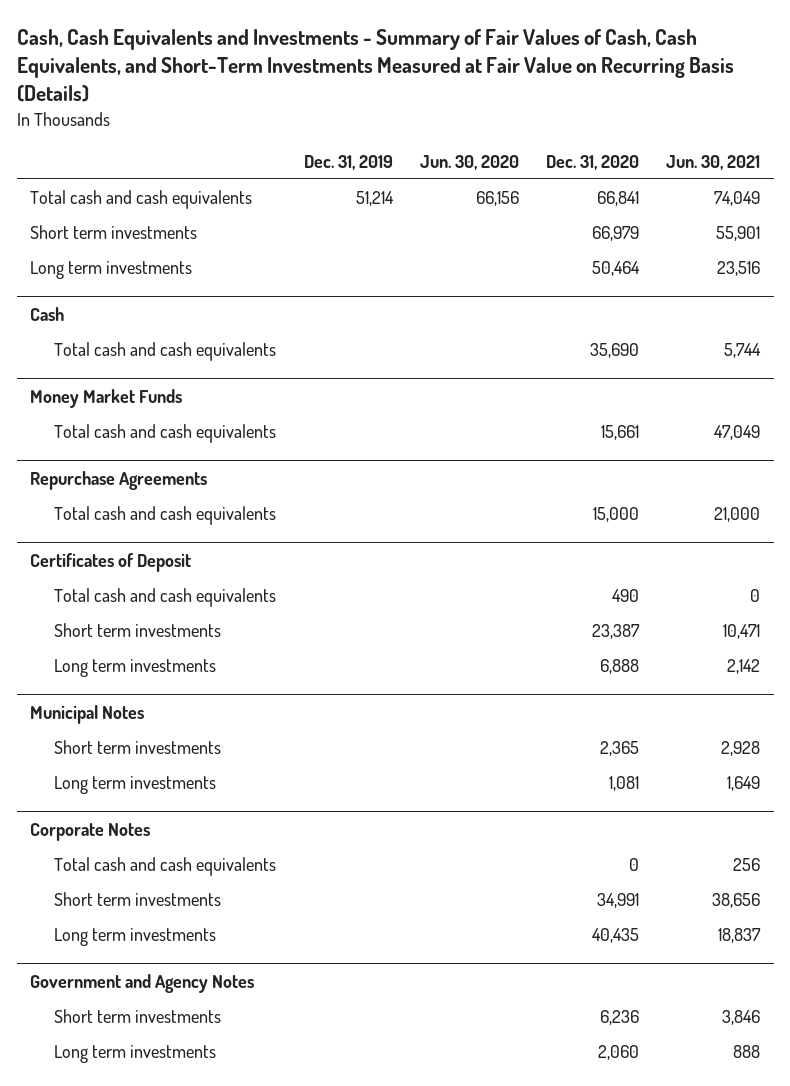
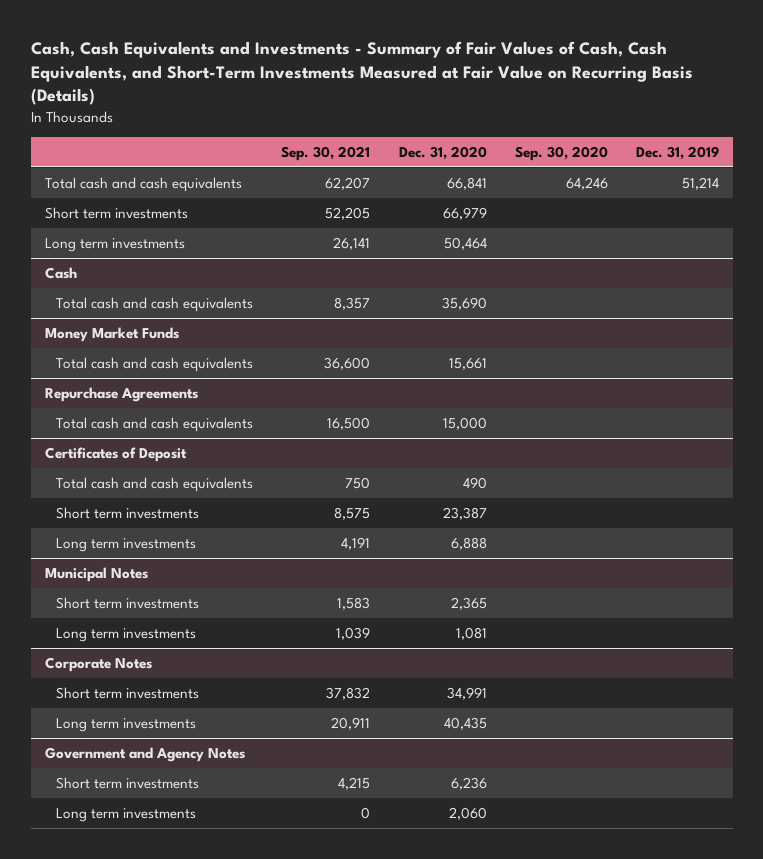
- | Dec. 31, 2019 | Jun. 30, 2020 | Dec. 31, 2020 | Jun. 30, 2021
+ | Sep. 30, 2021 | Dec. 31, 2020 | Sep. 30, 2020 | Dec. 31, 2019
@ Corporate Notes
- Total cash and cash equivalents | | | 0 | 256

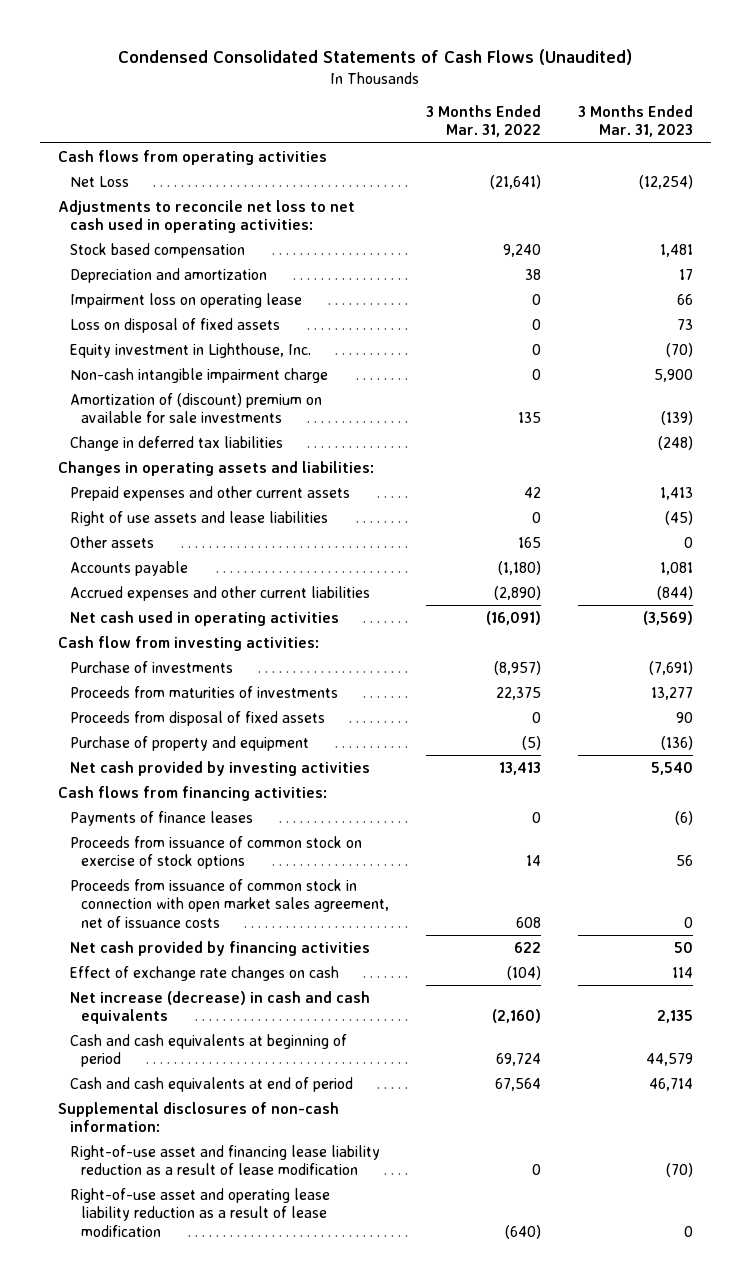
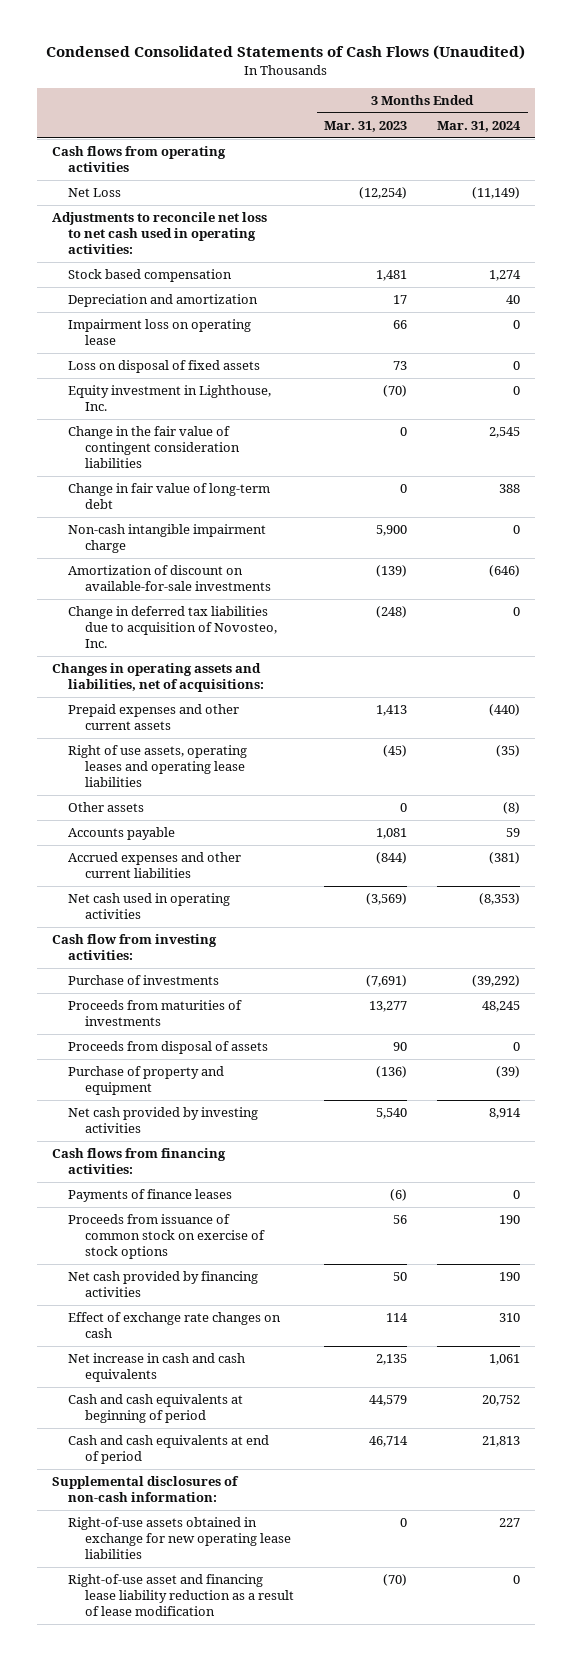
- | 3 Months Ended Mar. 31, 2022 | 3 Months Ended Mar. 31, 2023
+ | 3 Months Ended Mar. 31, 2023 | 3 Months Ended Mar. 31, 2024
+ Change in the fair value of contingent consideration liabilities | 0 | 2,545
+ Change in fair value of long-term debt | 0 | 388
- Amortization of (discount) premium on available for sale investments | 135 | (139)
- Change in deferred tax liabilities | | (248)
- Changes in operating assets and liabilities:
+ Amortization of discount on available-for-sale investments | (139) | (646)
+ Change in deferred tax liabilities due to acquisition of Novosteo, Inc. | (248) | 0
+ Changes in operating assets and liabilities, net of acquisitions:
- Right of use assets and lease liabilities | 0 | (45)
+ Right of use assets, operating leases and operating lease liabilities | (45) | (35)
- Proceeds from disposal of fixed assets | 0 | 90
+ Proceeds from disposal of assets | 90 | 0
- Proceeds from issuance of common stock in connection with open market sales agreement, net of issuance costs | 608 | 0
- Net increase (decrease) in cash and cash equivalents | (2,160) | 2,135
+ Net increase in cash and cash equivalents | 2,135 | 1,061
+ Right-of-use assets obtained in exchange for new operating lease liabilities | 0 | 227
- Right-of-use asset and operating lease liability reduction as a result of lease modification | (640) | 0

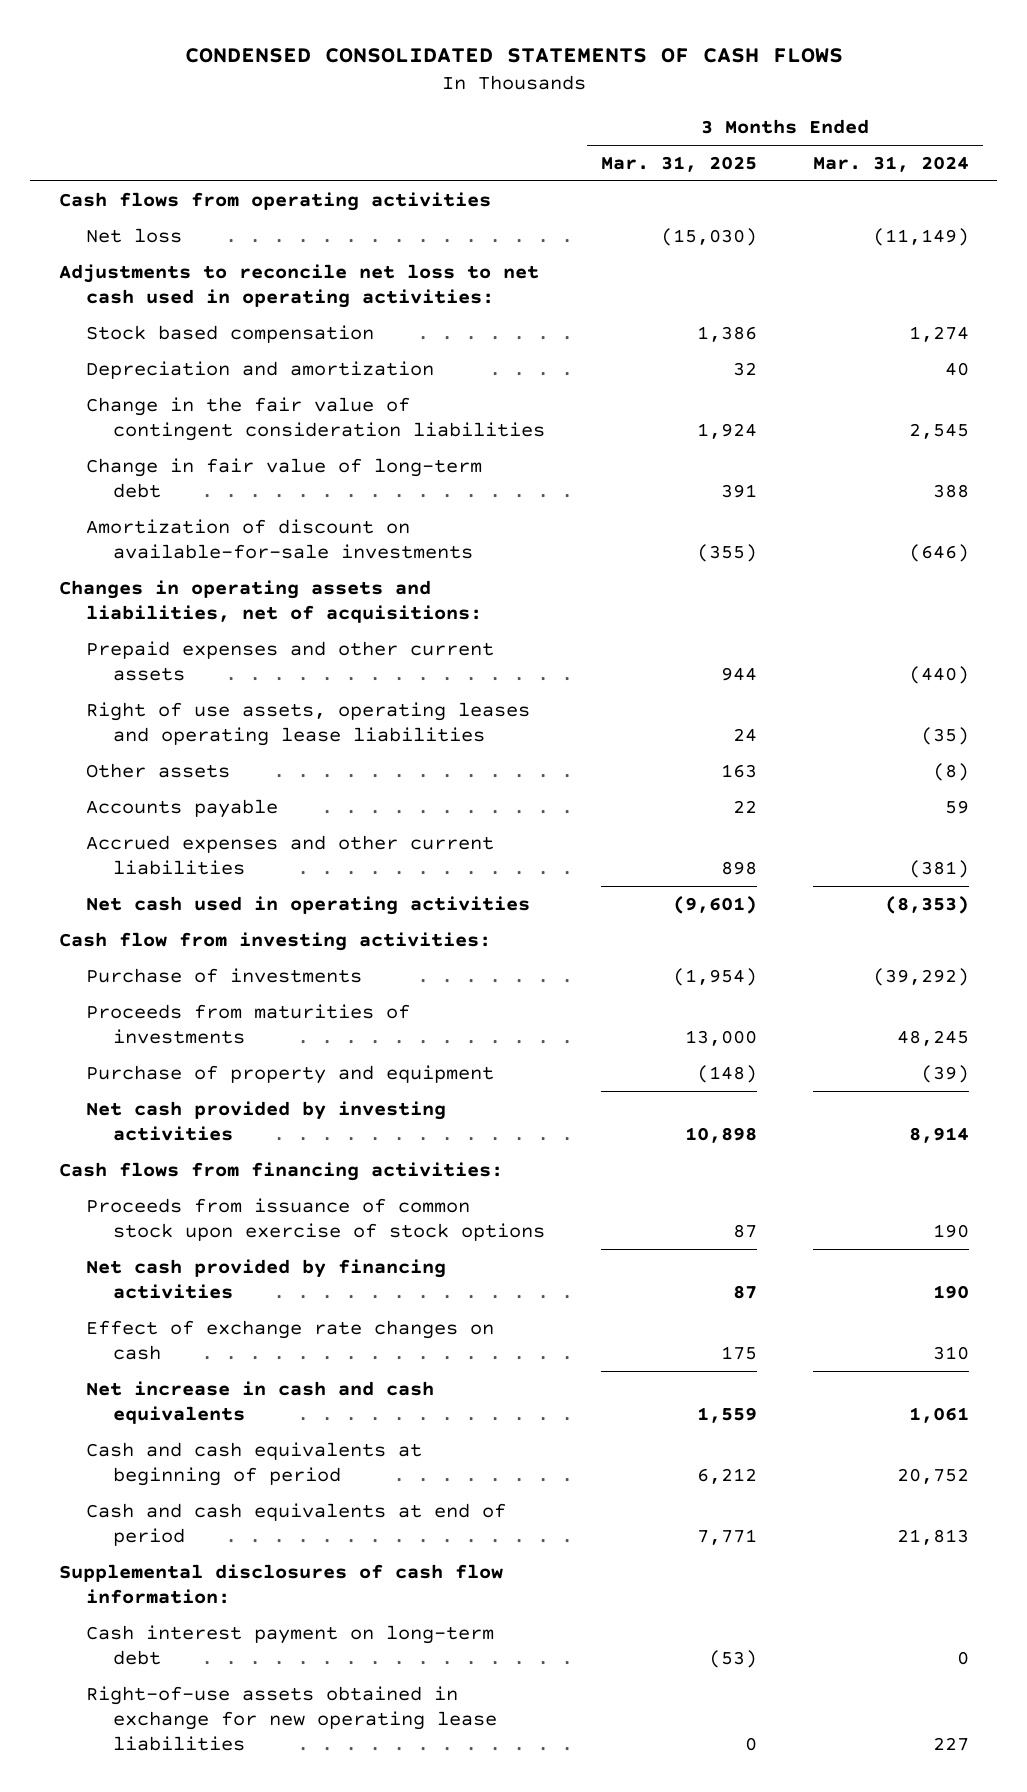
- Condensed Consolidated Statements of Cash Flows (Unaudited)
+ CONDENSED CONSOLIDATED STATEMENTS OF CASH FLOWS
- | 3 Months Ended Mar. 31, 2023 | 3 Months Ended Mar. 31, 2024
+ | 3 Months Ended Mar. 31, 2025 | 3 Months Ended Mar. 31, 2024
- Net Loss | (12,254) | (11,149)
+ Net loss | (15,030) | (11,149)
- Impairment loss on operating lease | 66 | 0
- Loss on disposal of fixed assets | 73 | 0
- Equity investment in Lighthouse, Inc. | (70) | 0
- Non-cash intangible impairment charge | 5,900 | 0
- Change in deferred tax liabilities due to acquisition of Novosteo, Inc. | (248) | 0
- Proceeds from disposal of assets | 90 | 0
- Payments of finance leases | (6) | 0
- Proceeds from issuance of common stock on exercise of stock options | 56 | 190
+ Proceeds from issuance of common stock upon exercise of stock options | 87 | 190
- Supplemental disclosures of non-cash information:
+ Supplemental disclosures of cash flow information:
+ Cash interest payment on long-term debt | (53) | 0
- Right-of-use asset and financing lease liability reduction as a result of lease modification | (70) | 0

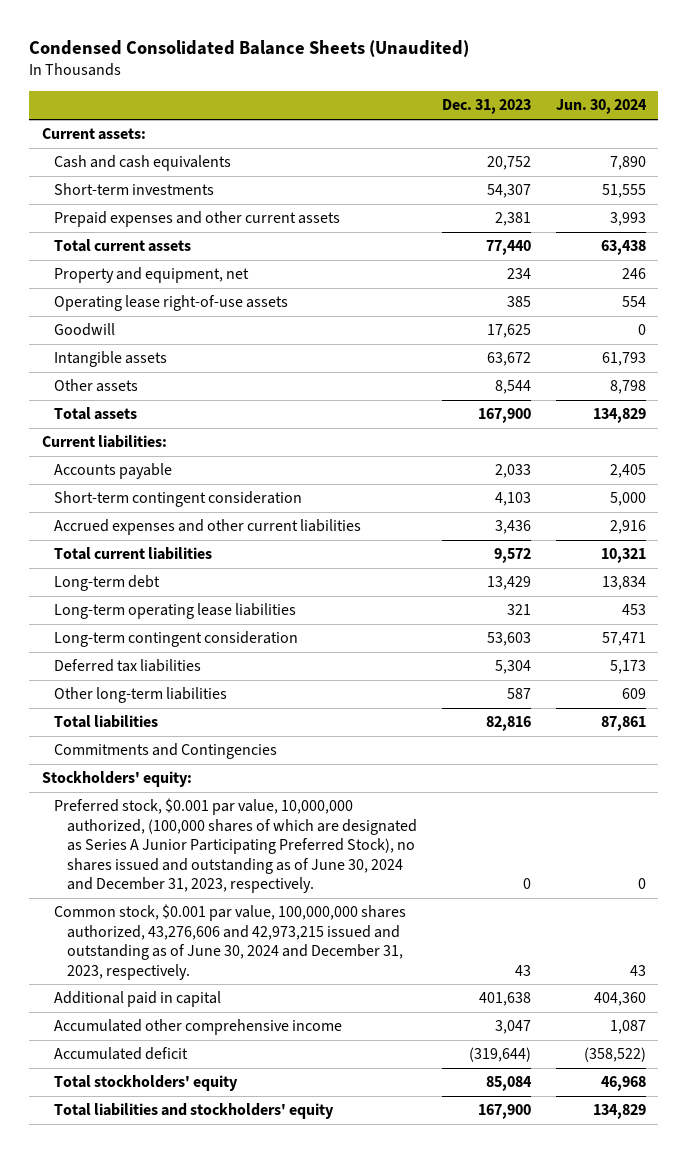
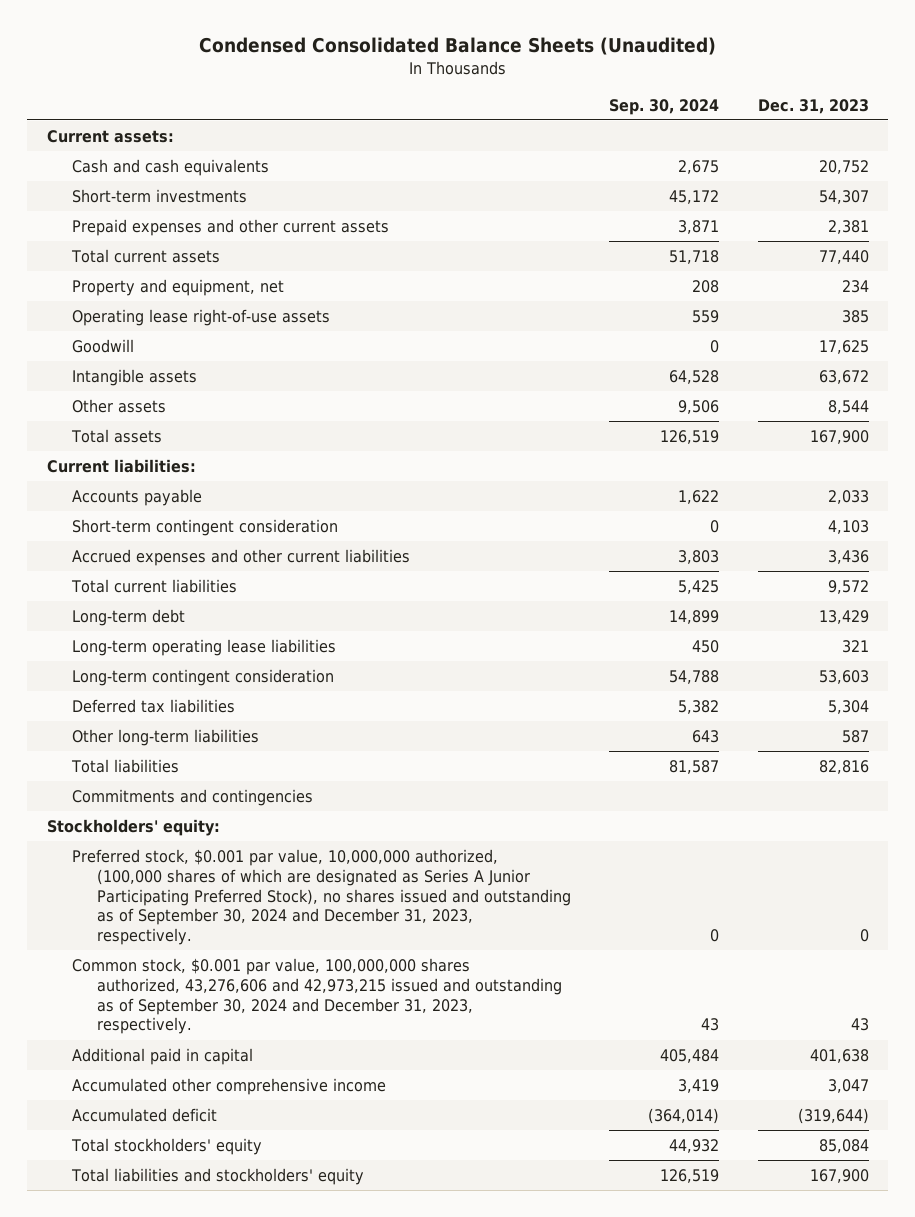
- | Dec. 31, 2023 | Jun. 30, 2024
+ | Sep. 30, 2024 | Dec. 31, 2023
- Commitments and Contingencies
+ Commitments and contingencies
- Preferred stock, $0.001 par value, 10,000,000 authorized, (100,000 shares of which are designated as Series A Junior Participating Preferred Stock), no shares issued and outstanding as of June 30, 2024 and December 31, 2023, respectively. | 0 | 0
- Common stock, $0.001 par value, 100,000,000 shares authorized, 43,276,606 and 42,973,215 issued and outstanding as of June 30, 2024 and December 31, 2023, respectively. | 43 | 43
+ Preferred stock, $0.001 par value, 10,000,000 authorized, (100,000 shares of which are designated as Series A Junior Participating Preferred Stock), no shares issued and outstanding as of September 30, 2024 and December 31, 2023, respectively. | 0 | 0
+ Common stock, $0.001 par value, 100,000,000 shares authorized, 43,276,606 and 42,973,215 issued and outstanding as of September 30, 2024 and December 31, 2023, respectively. | 43 | 43

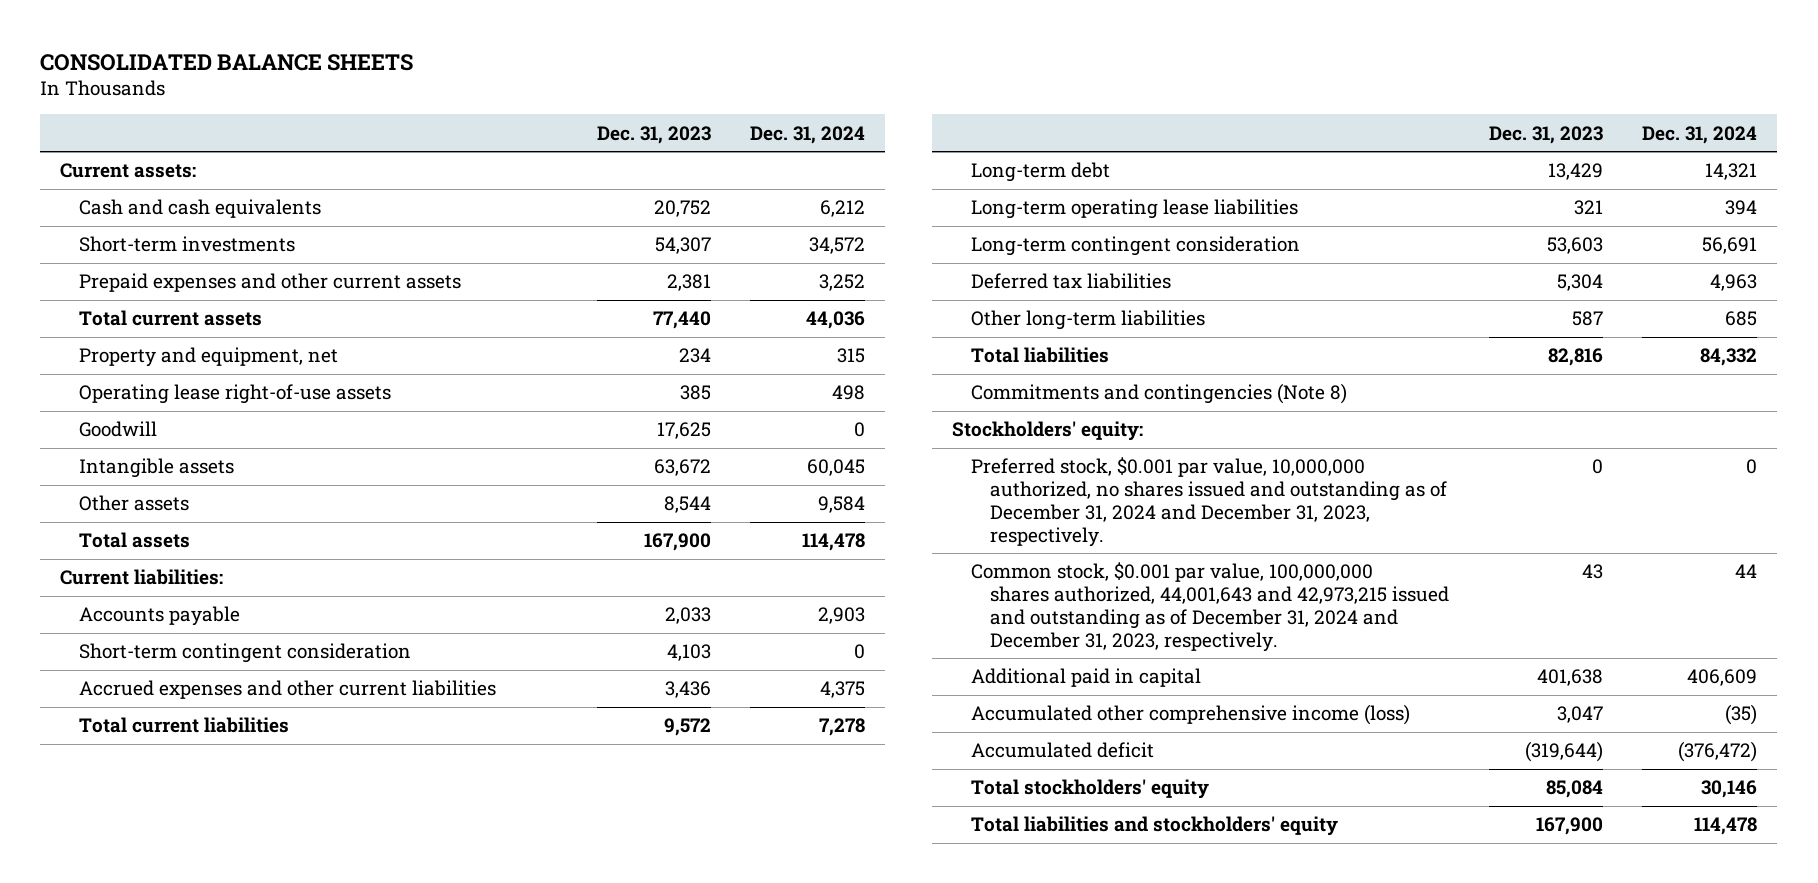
- Condensed Consolidated Balance Sheets (Unaudited)
+ CONSOLIDATED BALANCE SHEETS
- | Sep. 30, 2024 | Dec. 31, 2023
+ | Dec. 31, 2023 | Dec. 31, 2024
- Commitments and contingencies
+ Commitments and contingencies (Note 8)
- Preferred stock, $0.001 par value, 10,000,000 authorized, (100,000 shares of which are designated as Series A Junior Participating Preferred Stock), no shares issued and outstanding as of September 30, 2024 and December 31, 2023, respectively. | 0 | 0
- Common stock, $0.001 par value, 100,000,000 shares authorized, 43,276,606 and 42,973,215 issued and outstanding as of September 30, 2024 and December 31, 2023, respectively. | 43 | 43
+ Preferred stock, $0.001 par value, 10,000,000 authorized, no shares issued and outstanding as of December 31, 2024 and December 31, 2023, respectively. | 0 | 0
+ Common stock, $0.001 par value, 100,000,000 shares authorized, 44,001,643 and 42,973,215 issued and outstanding as of December 31, 2024 and December 31, 2023, respectively. | 43 | 44
- Accumulated other comprehensive income | 3,419 | 3,047
+ Accumulated other comprehensive income (loss) | 3,047 | (35)

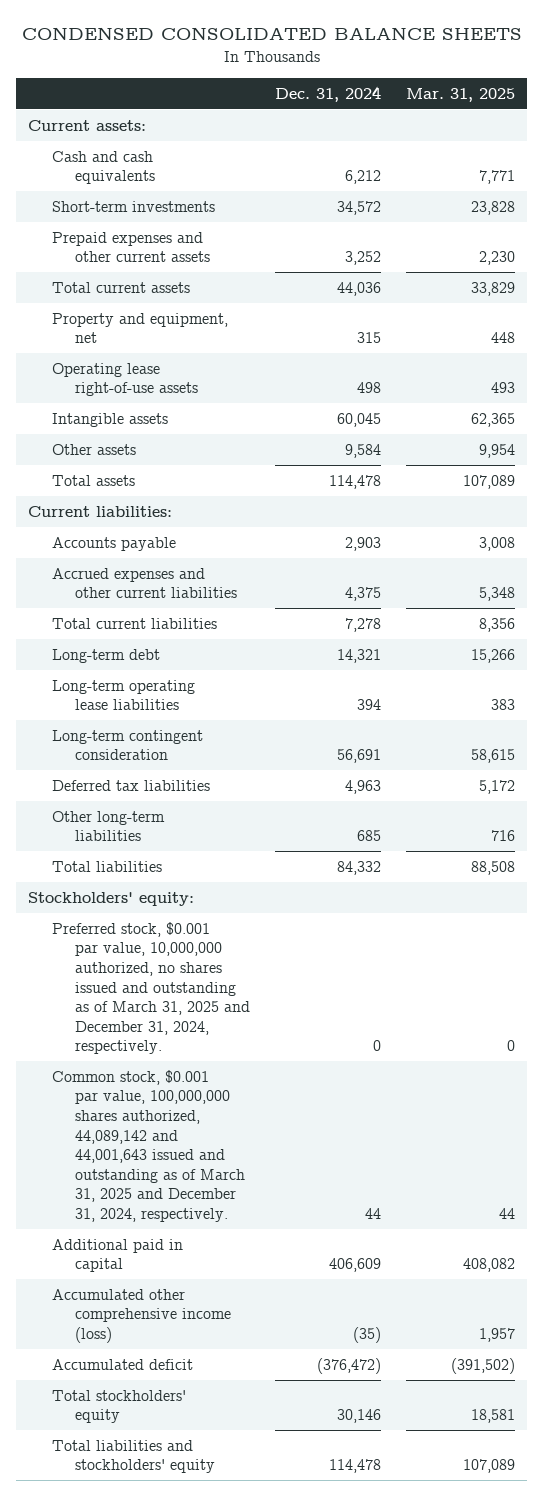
- CONSOLIDATED BALANCE SHEETS
+ CONDENSED CONSOLIDATED BALANCE SHEETS
- | Dec. 31, 2023 | Dec. 31, 2024
+ | Dec. 31, 2024 | Mar. 31, 2025
- Goodwill | 17,625 | 0
- Short-term contingent consideration | 4,103 | 0
- Commitments and contingencies (Note 8)
- Preferred stock, $0.001 par value, 10,000,000 authorized, no shares issued and outstanding as of December 31, 2024 and December 31, 2023, respectively. | 0 | 0
- Common stock, $0.001 par value, 100,000,000 shares authorized, 44,001,643 and 42,973,215 issued and outstanding as of December 31, 2024 and December 31, 2023, respectively. | 43 | 44
+ Preferred stock, $0.001 par value, 10,000,000 authorized, no shares issued and outstanding as of March 31, 2025 and December 31, 2024, respectively. | 0 | 0
+ Common stock, $0.001 par value, 100,000,000 shares authorized, 44,089,142 and 44,001,643 issued and outstanding as of March 31, 2025 and December 31, 2024, respectively. | 44 | 44

